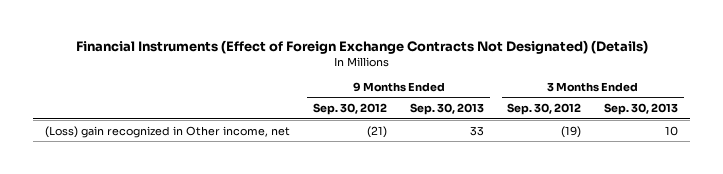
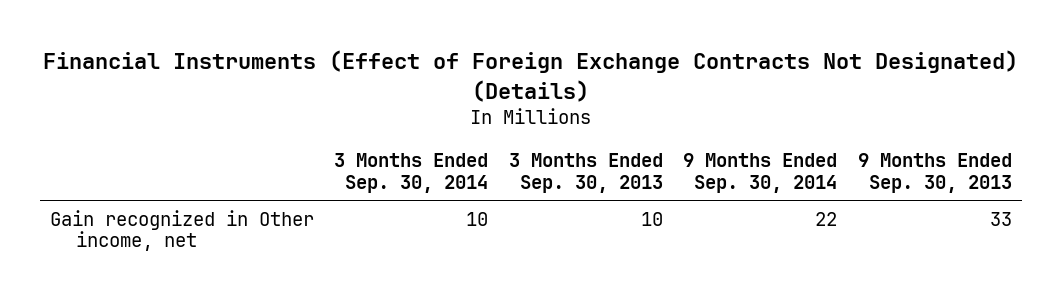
- | 9 Months Ended Sep. 30, 2012 | 9 Months Ended Sep. 30, 2013 | 3 Months Ended Sep. 30, 2012 | 3 Months Ended Sep. 30, 2013
+ | 3 Months Ended Sep. 30, 2014 | 3 Months Ended Sep. 30, 2013 | 9 Months Ended Sep. 30, 2014 | 9 Months Ended Sep. 30, 2013
- (Loss) gain recognized in Other income, net | (21) | 33 | (19) | 10
+ Gain recognized in Other income, net | 10 | 10 | 22 | 33

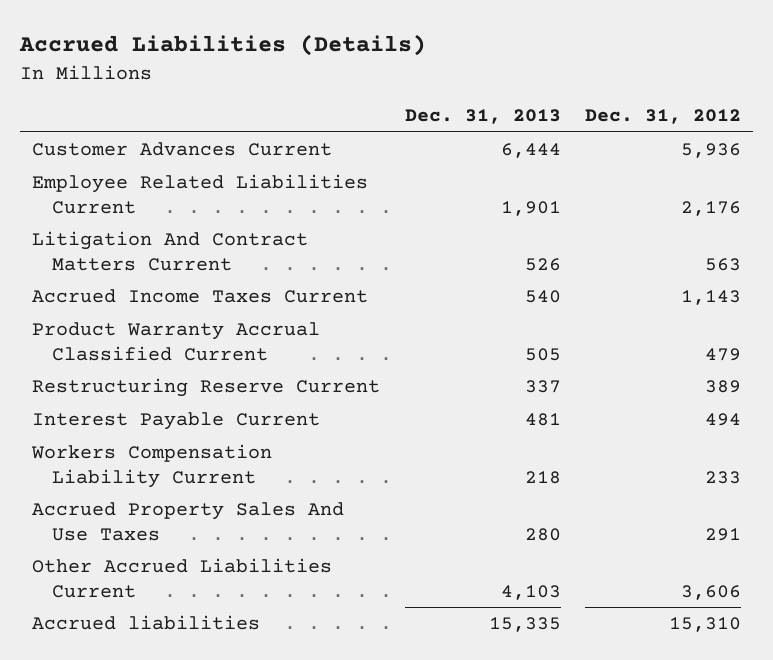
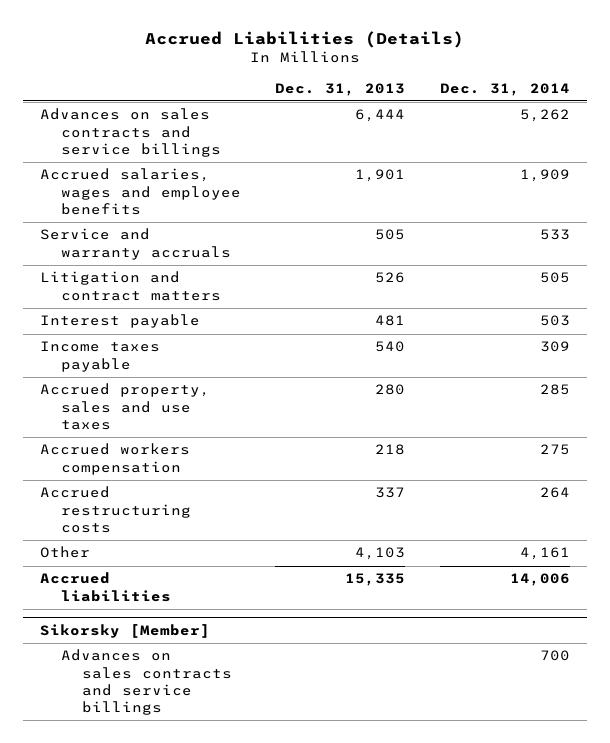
- | Dec. 31, 2013 | Dec. 31, 2012
+ | Dec. 31, 2013 | Dec. 31, 2014
- Customer Advances Current | 6,444 | 5,936
- Employee Related Liabilities Current | 1,901 | 2,176
- Litigation And Contract Matters Current | 526 | 563
- Accrued Income Taxes Current | 540 | 1,143
- Product Warranty Accrual Classified Current | 505 | 479
- Restructuring Reserve Current | 337 | 389
- Interest Payable Current | 481 | 494
- Workers Compensation Liability Current | 218 | 233
- Accrued Property Sales And Use Taxes | 280 | 291
- Other Accrued Liabilities Current | 4,103 | 3,606
+ Advances on sales contracts and service billings | 6,444 | 5,262
+ Accrued salaries, wages and employee benefits | 1,901 | 1,909
+ Service and warranty accruals | 505 | 533
+ Litigation and contract matters | 526 | 505
+ Interest payable | 481 | 503
+ Income taxes payable | 540 | 309
+ Accrued property, sales and use taxes | 280 | 285
+ Accrued workers compensation | 218 | 275
+ Accrued restructuring costs | 337 | 264
+ Other | 4,103 | 4,161
+ Sikorsky [Member]
+ Advances on sales contracts and service billings | | 700

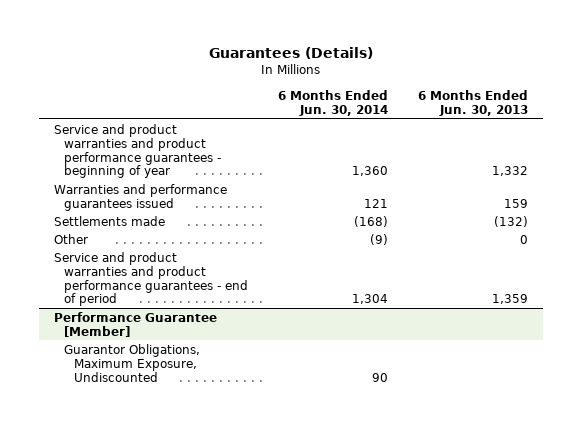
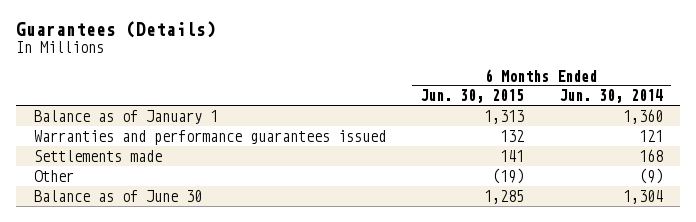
- | 6 Months Ended Jun. 30, 2014 | 6 Months Ended Jun. 30, 2013
+ | 6 Months Ended Jun. 30, 2015 | 6 Months Ended Jun. 30, 2014
- Service and product warranties and product performance guarantees - beginning of year | 1,360 | 1,332
+ Balance as of January 1 | 1,313 | 1,360
- Settlements made | (168) | (132)
+ Settlements made | 141 | 168
- Service and product warranties and product performance guarantees - end of period | 1,304 | 1,359
- Performance Guarantee [Member]
- Guarantor Obligations, Maximum Exposure, Undiscounted | 90 |
+ Balance as of June 30 | 1,285 | 1,304

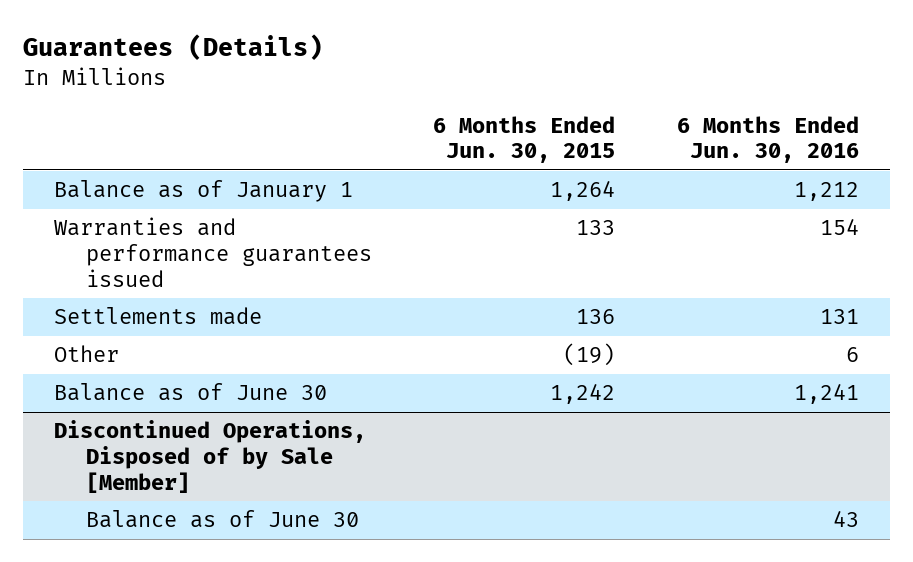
- | 6 Months Ended Jun. 30, 2015 | 6 Months Ended Jun. 30, 2014
+ | 6 Months Ended Jun. 30, 2015 | 6 Months Ended Jun. 30, 2016
- Balance as of January 1 | 1,313 | 1,360
- Warranties and performance guarantees issued | 132 | 121
- Settlements made | 141 | 168
+ Balance as of January 1 | 1,264 | 1,212
+ Warranties and performance guarantees issued | 133 | 154
+ Settlements made | 136 | 131
- Balance as of June 30 | 1,285 | 1,304
+ Balance as of June 30 | 1,242 | 1,241
+ Discontinued Operations, Disposed of by Sale [Member]
+ Balance as of June 30 | | 43

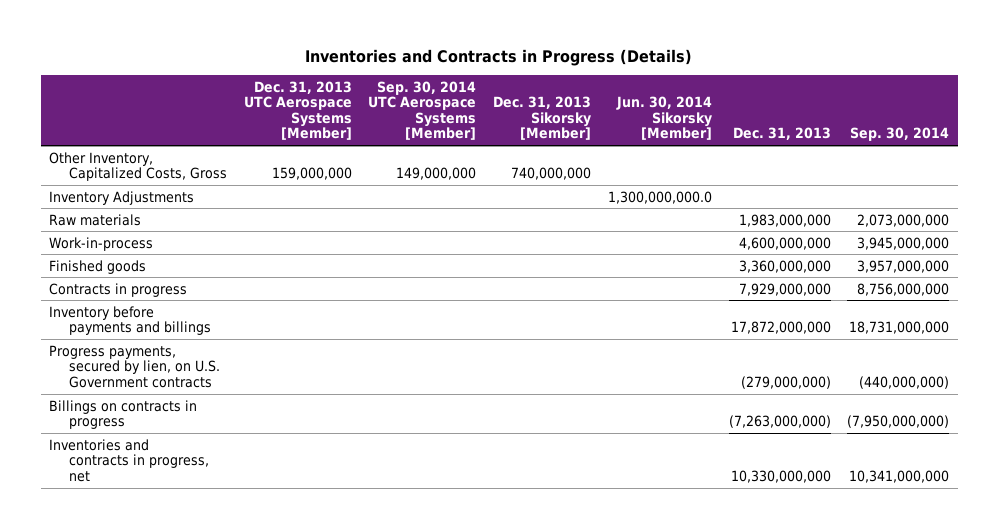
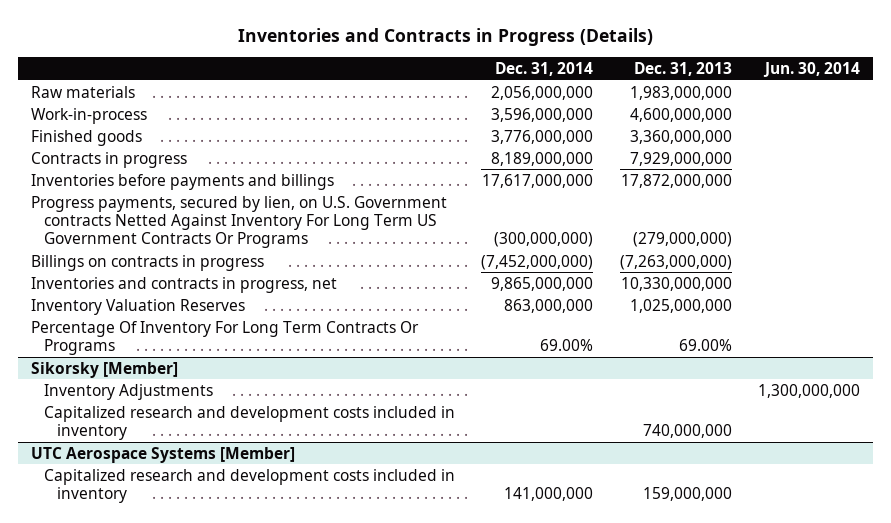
- | Dec. 31, 2013 UTC Aerospace Systems [Member] | Sep. 30, 2014 UTC Aerospace Systems [Member] | Dec. 31, 2013 Sikorsky [Member] | Jun. 30, 2014 Sikorsky [Member] | Dec. 31, 2013 | Sep. 30, 2014
+ | Dec. 31, 2014 | Dec. 31, 2013 | Jun. 30, 2014
- Other Inventory, Capitalized Costs, Gross | 159,000,000 | 149,000,000 | 740,000,000 | | |
- Inventory Adjustments | | | | 1,300,000,000.0 | |
- Inventory before payments and billings | | | | | 17,872,000,000 | 18,731,000,000
- Progress payments, secured by lien, on U.S. Government contracts | | | | | (279,000,000) | (440,000,000)
+ Inventories before payments and billings | 17,617,000,000 | 17,872,000,000 |
+ Progress payments, secured by lien, on U.S. Government contracts Netted Against Inventory For Long Term US Government Contracts Or Programs | (300,000,000) | (279,000,000) |
+ Inventory Valuation Reserves | 863,000,000 | 1,025,000,000 |
+ Percentage Of Inventory For Long Term Contracts Or Programs | 69.00% | 69.00% |
+ Sikorsky [Member]
+ Inventory Adjustments | | | 1,300,000,000
+ Capitalized research and development costs included in inventory | | 740,000,000 |
+ UTC Aerospace Systems [Member]
+ Capitalized research and development costs included in inventory | 141,000,000 | 159,000,000 |

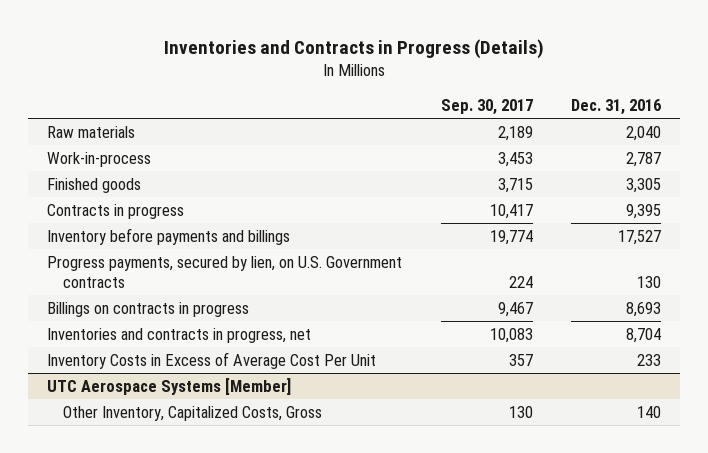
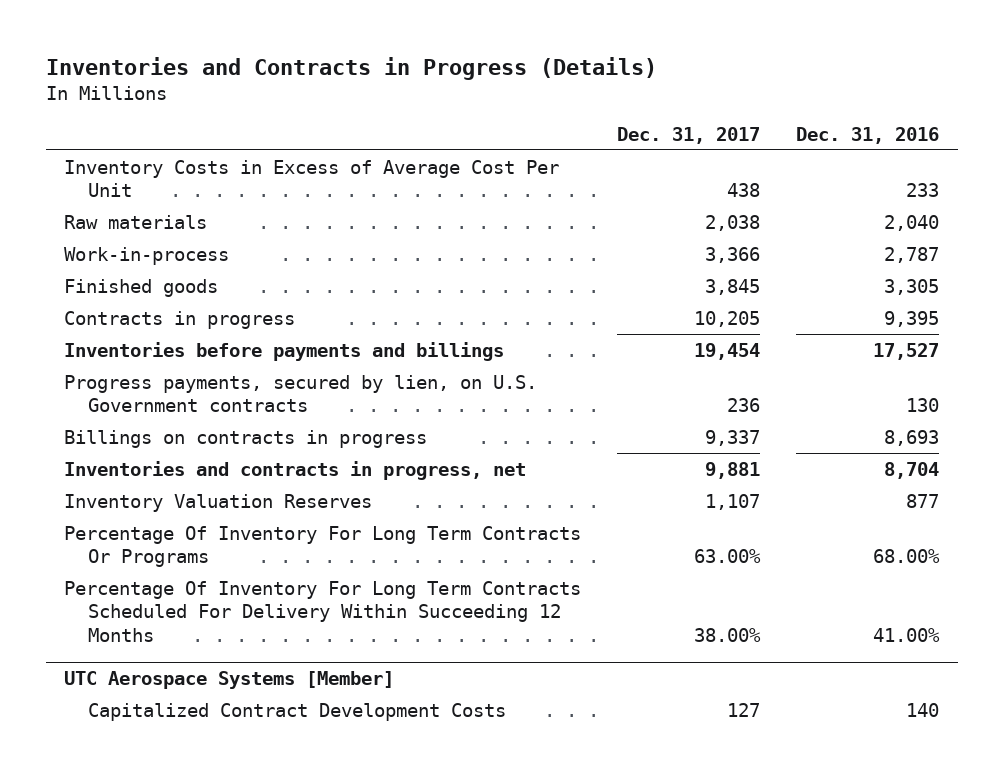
- | Sep. 30, 2017 | Dec. 31, 2016
+ | Dec. 31, 2017 | Dec. 31, 2016
moved up: Inventory Costs in Excess of Average Cost Per Unit | 438 | 233
- Inventory before payments and billings | 19,774 | 17,527
+ Inventories before payments and billings | 19,454 | 17,527
+ Inventory Valuation Reserves | 1,107 | 877
+ Percentage Of Inventory For Long Term Contracts Or Programs | 63.00% | 68.00%
+ Percentage Of Inventory For Long Term Contracts Scheduled For Delivery Within Succeeding 12 Months | 38.00% | 41.00%
@ UTC Aerospace Systems [Member]
- Other Inventory, Capitalized Costs, Gross | 130 | 140
+ Capitalized Contract Development Costs | 127 | 140

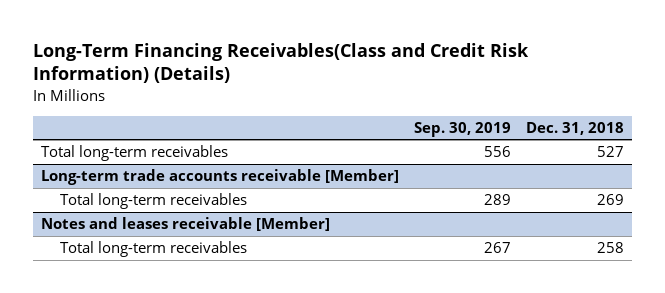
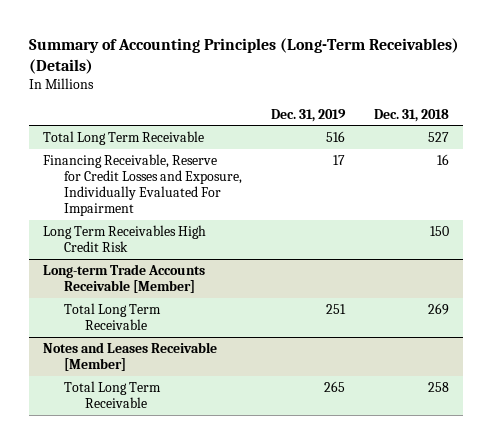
- Long-Term Financing Receivables(Class and Credit Risk Information) (Details)
+ Summary of Accounting Principles (Long-Term Receivables) (Details)
- | Sep. 30, 2019 | Dec. 31, 2018
+ | Dec. 31, 2019 | Dec. 31, 2018
- Total long-term receivables | 556 | 527
- Long-term trade accounts receivable [Member]
- Total long-term receivables | 289 | 269
- Notes and leases receivable [Member]
- Total long-term receivables | 267 | 258
+ Total Long Term Receivable | 516 | 527
+ Financing Receivable, Reserve for Credit Losses and Exposure, Individually Evaluated For Impairment | 17 | 16
+ Long Term Receivables High Credit Risk | | 150
+ Long-term Trade Accounts Receivable [Member]
+ Total Long Term Receivable | 251 | 269
+ Notes and Leases Receivable [Member]
+ Total Long Term Receivable | 265 | 258

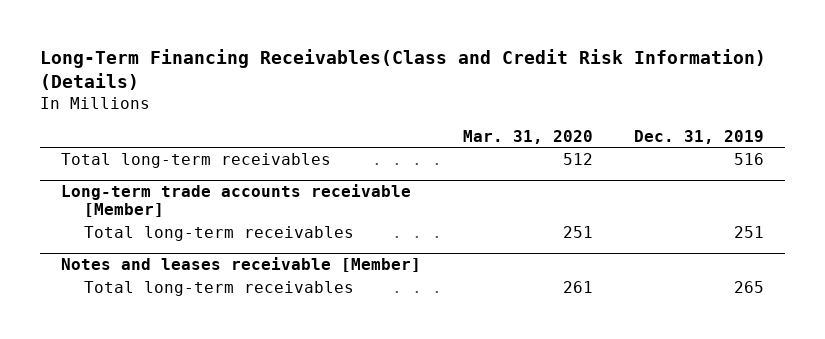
- Summary of Accounting Principles (Long-Term Receivables) (Details)
+ Long-Term Financing Receivables(Class and Credit Risk Information) (Details)
- | Dec. 31, 2019 | Dec. 31, 2018
+ | Mar. 31, 2020 | Dec. 31, 2019
- Total Long Term Receivable | 516 | 527
- Financing Receivable, Reserve for Credit Losses and Exposure, Individually Evaluated For Impairment | 17 | 16
- Long Term Receivables High Credit Risk | | 150
- Long-term Trade Accounts Receivable [Member]
- Total Long Term Receivable | 251 | 269
- Notes and Leases Receivable [Member]
- Total Long Term Receivable | 265 | 258
+ Total long-term receivables | 512 | 516
+ Long-term trade accounts receivable [Member]
+ Total long-term receivables | 251 | 251
+ Notes and leases receivable [Member]
+ Total long-term receivables | 261 | 265

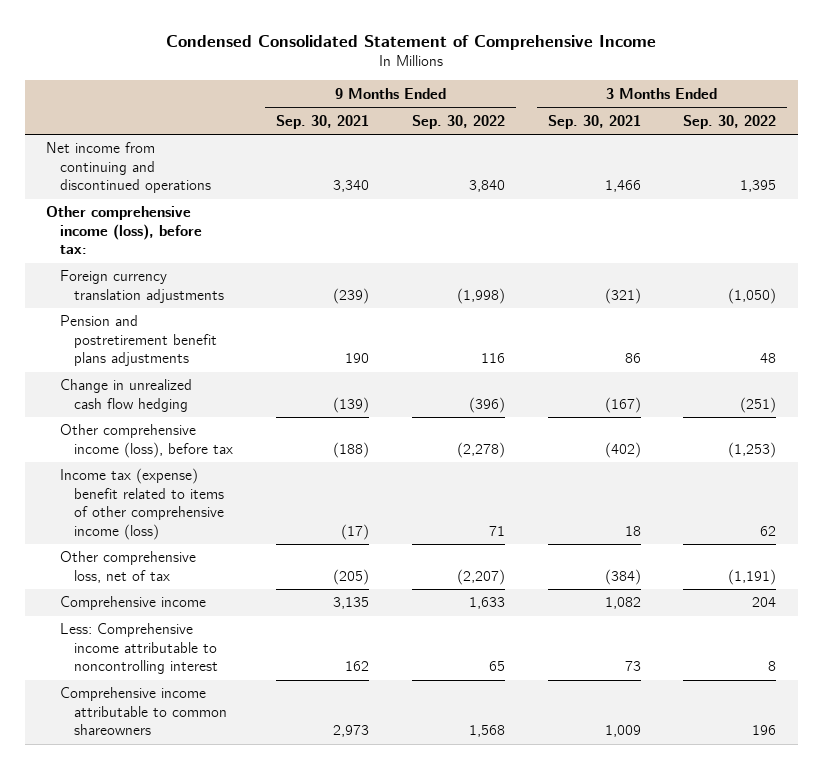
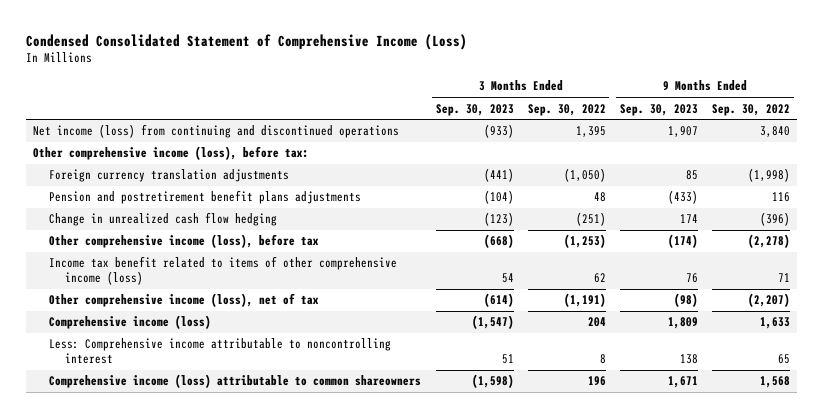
- Condensed Consolidated Statement of Comprehensive Income
+ Condensed Consolidated Statement of Comprehensive Income (Loss)
- | 9 Months Ended Sep. 30, 2021 | 9 Months Ended Sep. 30, 2022 | 3 Months Ended Sep. 30, 2021 | 3 Months Ended Sep. 30, 2022
+ | 3 Months Ended Sep. 30, 2023 | 3 Months Ended Sep. 30, 2022 | 9 Months Ended Sep. 30, 2023 | 9 Months Ended Sep. 30, 2022
- Net income from continuing and discontinued operations | 3,340 | 3,840 | 1,466 | 1,395
+ Net income (loss) from continuing and discontinued operations | (933) | 1,395 | 1,907 | 3,840
- Income tax (expense) benefit related to items of other comprehensive income (loss) | (17) | 71 | 18 | 62
- Other comprehensive loss, net of tax | (205) | (2,207) | (384) | (1,191)
- Comprehensive income | 3,135 | 1,633 | 1,082 | 204
+ Income tax benefit related to items of other comprehensive income (loss) | 54 | 62 | 76 | 71
+ Other comprehensive income (loss), net of tax | (614) | (1,191) | (98) | (2,207)
+ Comprehensive income (loss) | (1,547) | 204 | 1,809 | 1,633
- Comprehensive income attributable to common shareowners | 2,973 | 1,568 | 1,009 | 196
+ Comprehensive income (loss) attributable to common shareowners | (1,598) | 196 | 1,671 | 1,568

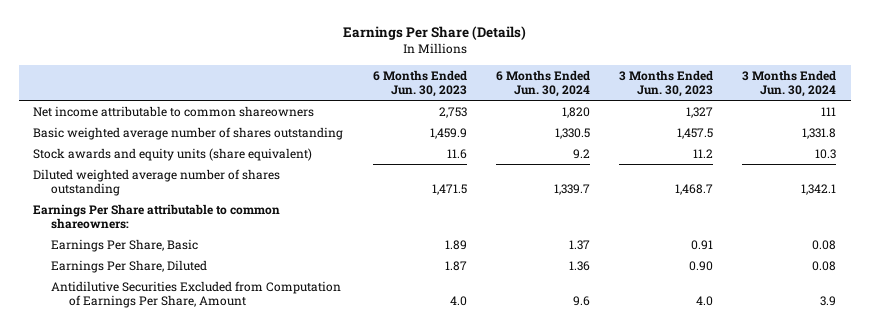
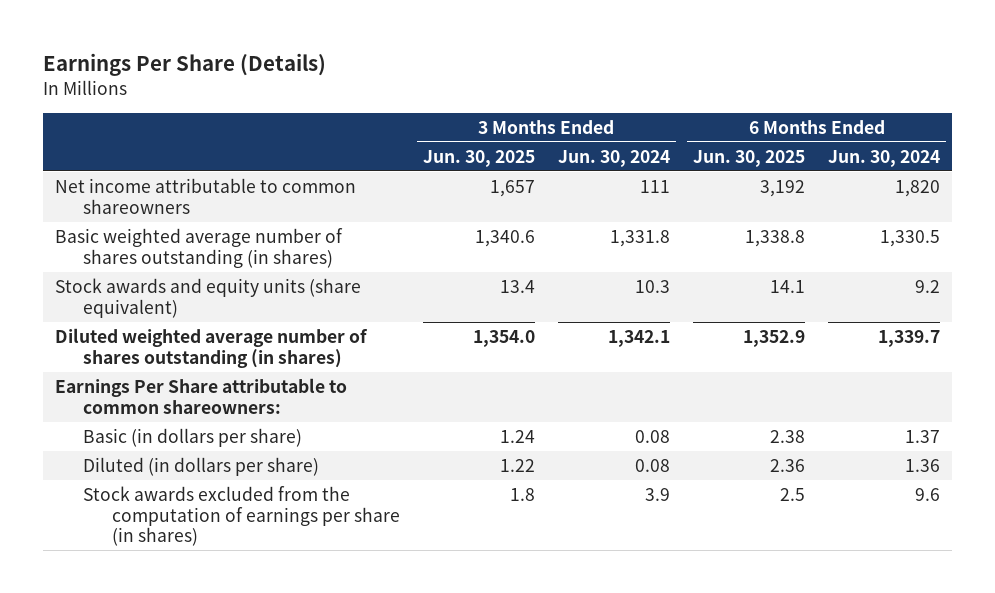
- | 6 Months Ended Jun. 30, 2023 | 6 Months Ended Jun. 30, 2024 | 3 Months Ended Jun. 30, 2023 | 3 Months Ended Jun. 30, 2024
+ | 3 Months Ended Jun. 30, 2025 | 3 Months Ended Jun. 30, 2024 | 6 Months Ended Jun. 30, 2025 | 6 Months Ended Jun. 30, 2024
- Basic weighted average number of shares outstanding | 1,459.9 | 1,330.5 | 1,457.5 | 1,331.8
+ Basic weighted average number of shares outstanding (in shares) | 1,340.6 | 1,331.8 | 1,338.8 | 1,330.5
- Diluted weighted average number of shares outstanding | 1,471.5 | 1,339.7 | 1,468.7 | 1,342.1
+ Diluted weighted average number of shares outstanding (in shares) | 1,354.0 | 1,342.1 | 1,352.9 | 1,339.7
- Earnings Per Share, Basic | 1.89 | 1.37 | 0.91 | 0.08
- Earnings Per Share, Diluted | 1.87 | 1.36 | 0.90 | 0.08
- Antidilutive Securities Excluded from Computation of Earnings Per Share, Amount | 4.0 | 9.6 | 4.0 | 3.9
+ Basic (in dollars per share) | 1.24 | 0.08 | 2.38 | 1.37
+ Diluted (in dollars per share) | 1.22 | 0.08 | 2.36 | 1.36
+ Stock awards excluded from the computation of earnings per share (in shares) | 1.8 | 3.9 | 2.5 | 9.6

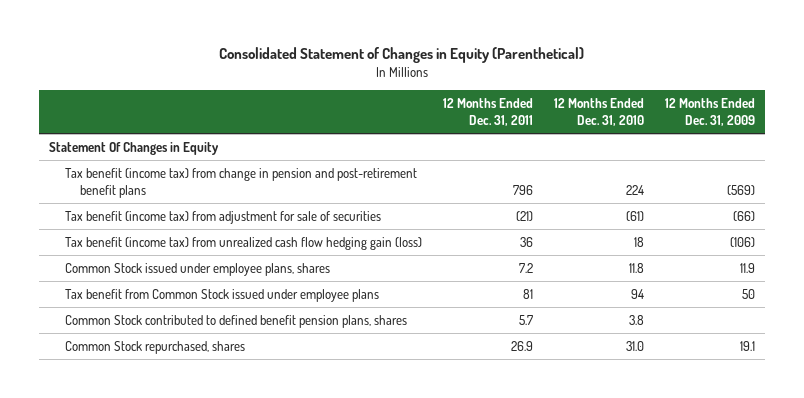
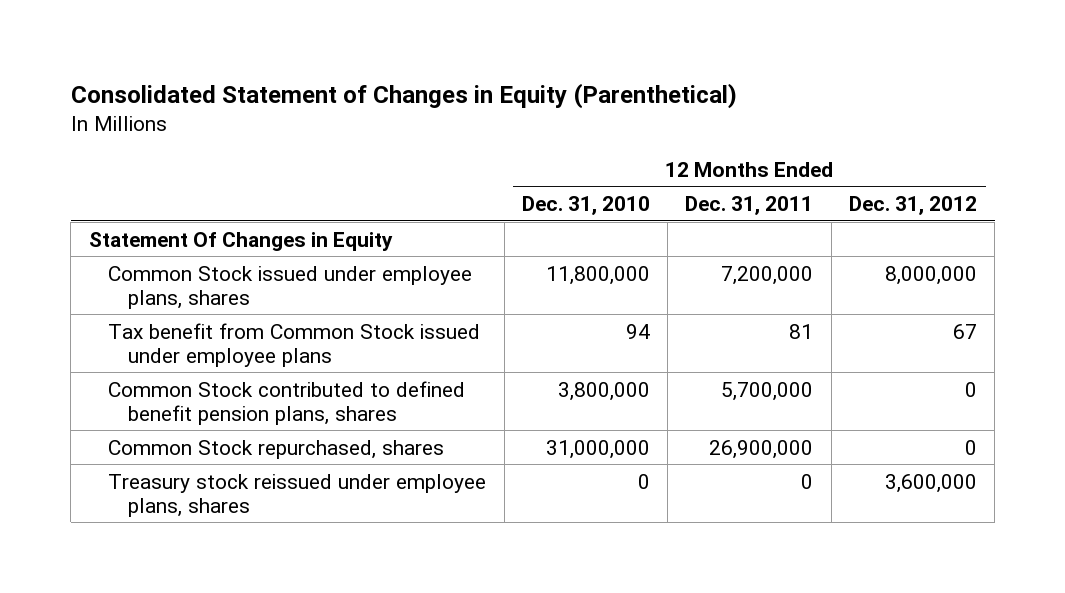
- | 12 Months Ended Dec. 31, 2011 | 12 Months Ended Dec. 31, 2010 | 12 Months Ended Dec. 31, 2009
+ | 12 Months Ended Dec. 31, 2010 | 12 Months Ended Dec. 31, 2011 | 12 Months Ended Dec. 31, 2012
- Tax benefit (income tax) from change in pension and post-retirement benefit plans | 796 | 224 | (569)
- Tax benefit (income tax) from adjustment for sale of securities | (21) | (61) | (66)
- Tax benefit (income tax) from unrealized cash flow hedging gain (loss) | 36 | 18 | (106)
- Common Stock issued under employee plans, shares | 7.2 | 11.8 | 11.9
+ Common Stock issued under employee plans, shares | 11,800,000 | 7,200,000 | 8,000,000
- Common Stock contributed to defined benefit pension plans, shares | 5.7 | 3.8 |
- Common Stock repurchased, shares | 26.9 | 31.0 | 19.1
+ Common Stock contributed to defined benefit pension plans, shares | 3,800,000 | 5,700,000 | 0
+ Common Stock repurchased, shares | 31,000,000 | 26,900,000 | 0
+ Treasury stock reissued under employee plans, shares | 0 | 0 | 3,600,000

